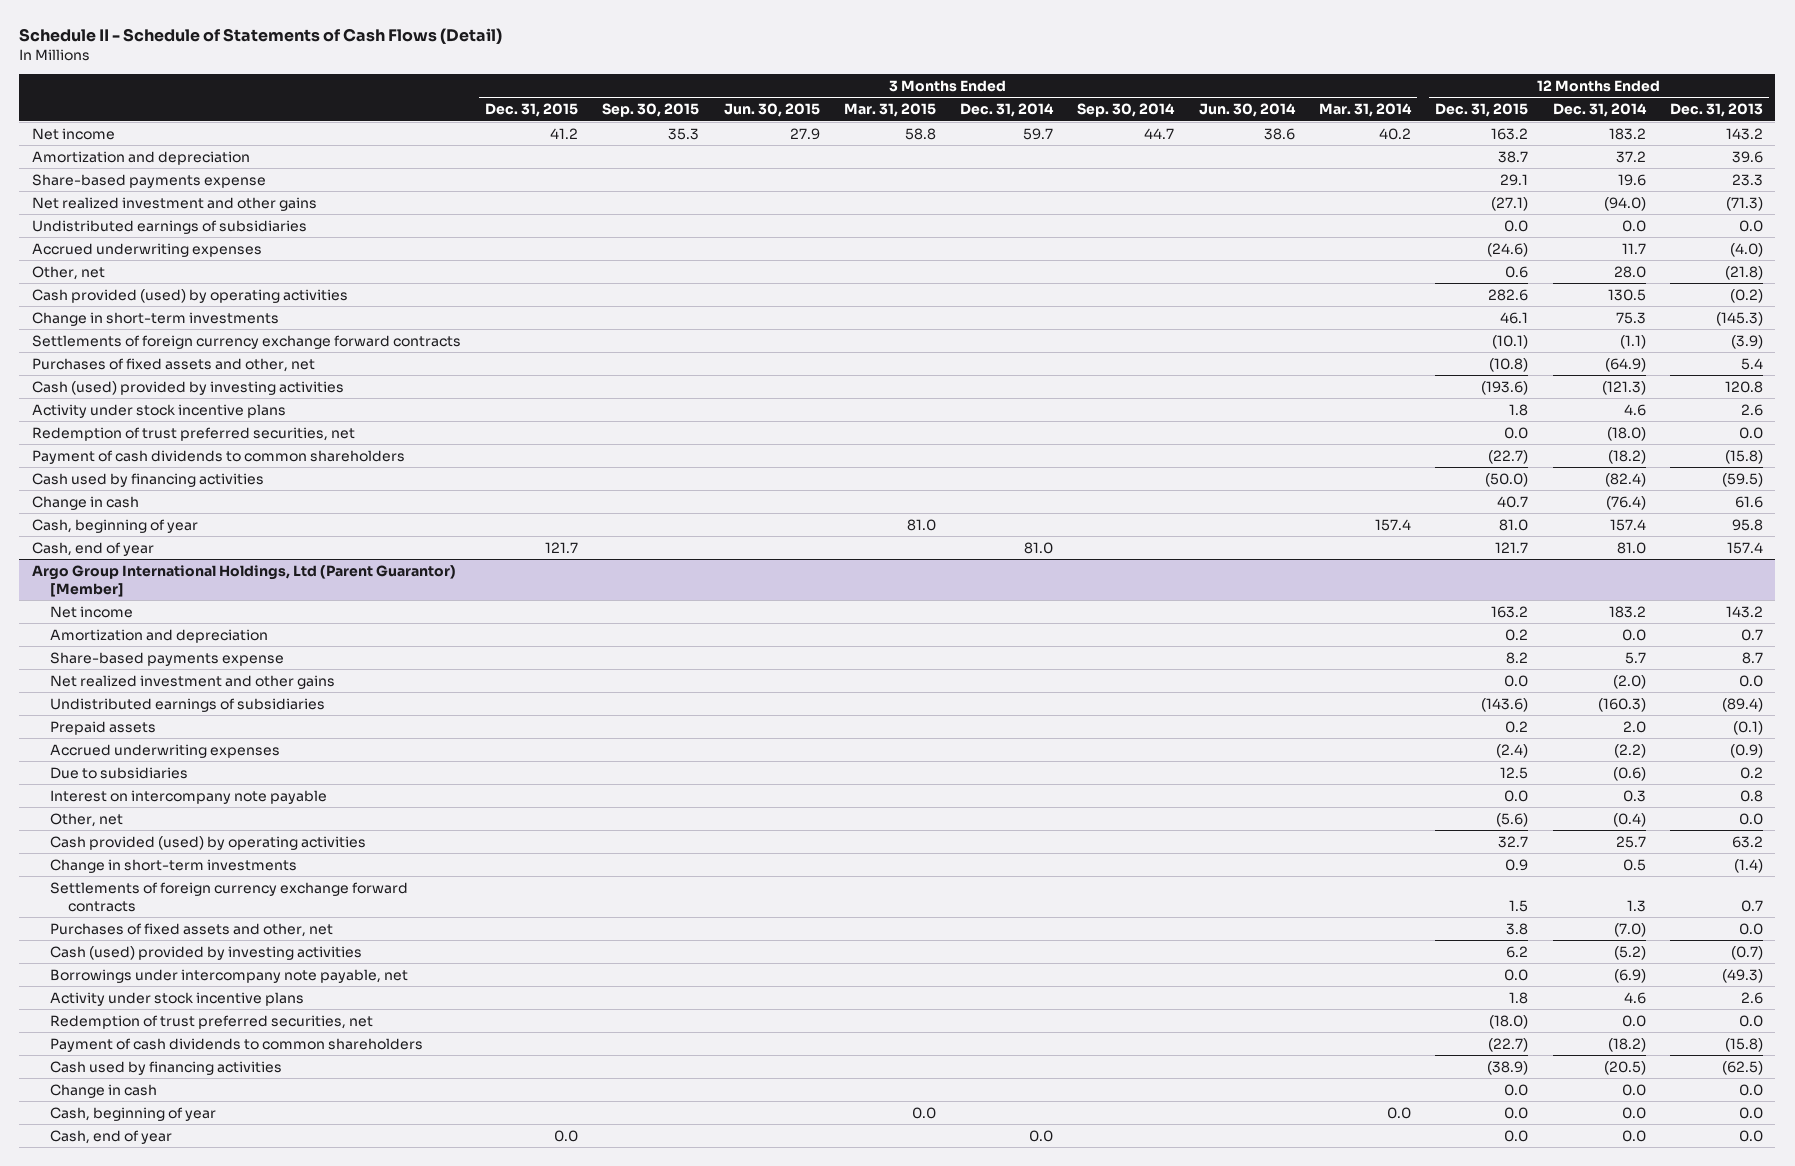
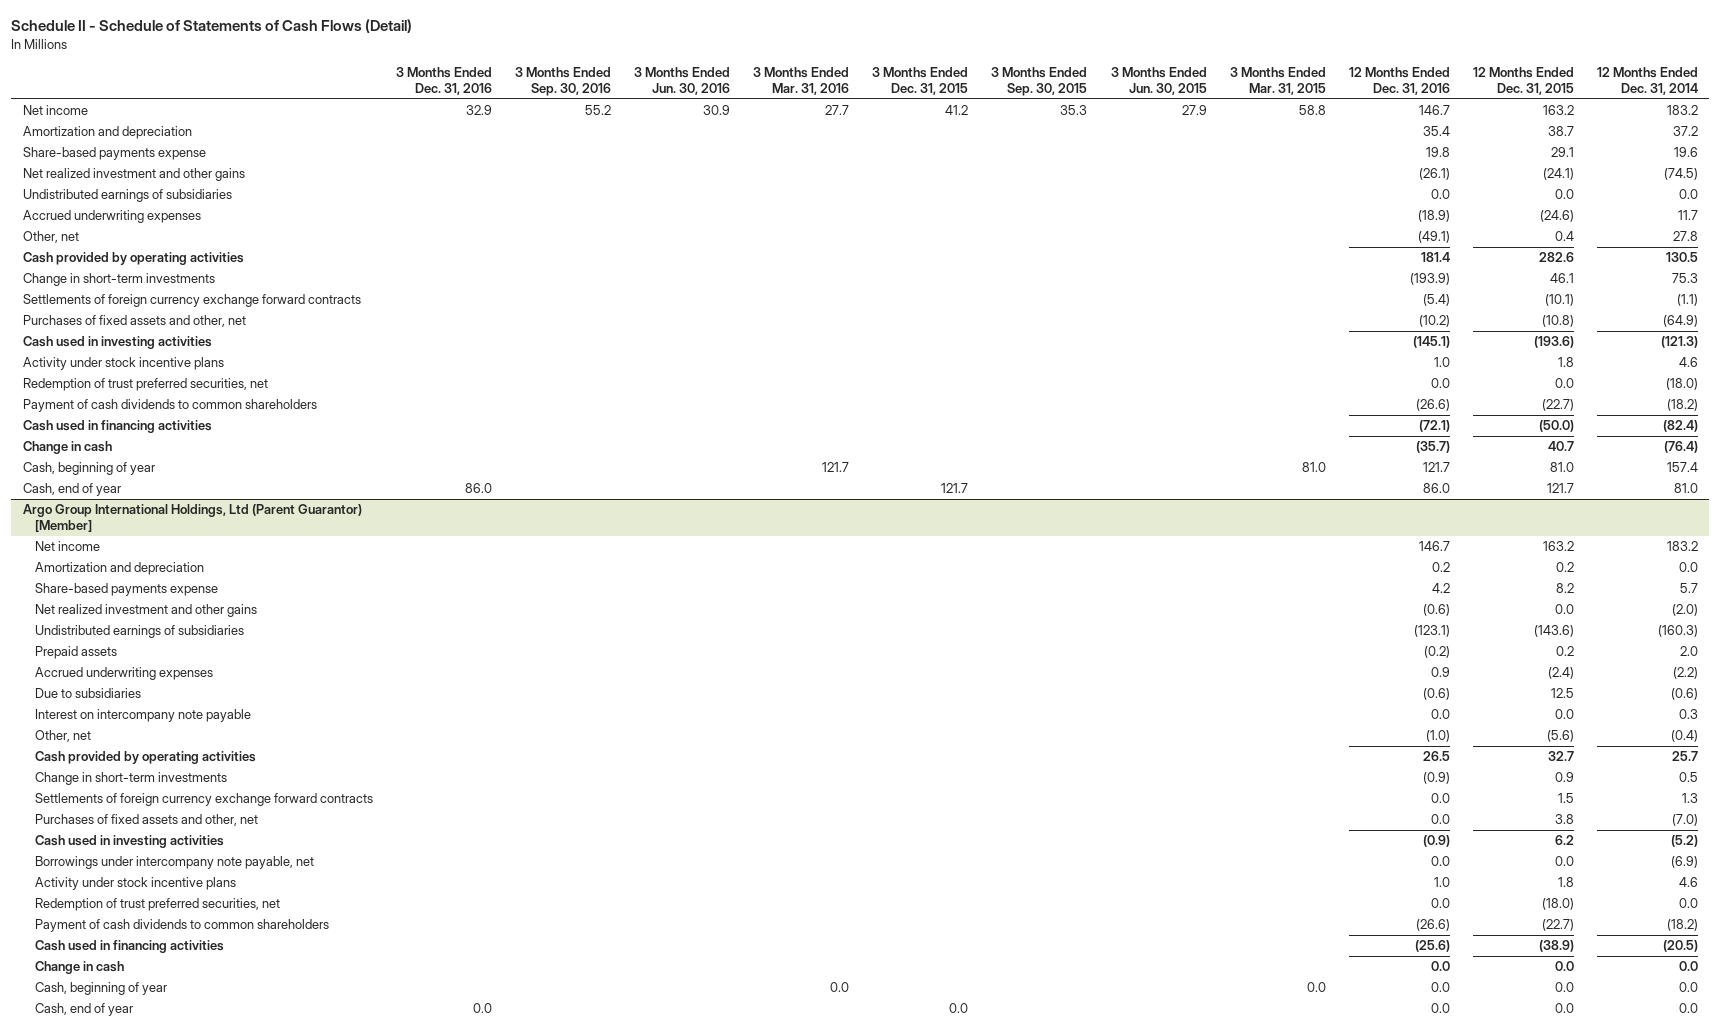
- | 3 Months Ended Dec. 31, 2015 | 3 Months Ended Sep. 30, 2015 | 3 Months Ended Jun. 30, 2015 | 3 Months Ended Mar. 31, 2015 | 3 Months Ended Dec. 31, 2014 | 3 Months Ended Sep. 30, 2014 | 3 Months Ended Jun. 30, 2014 | 3 Months Ended Mar. 31, 2014 | 12 Months Ended Dec. 31, 2015 | 12 Months Ended Dec. 31, 2014 | 12 Months Ended Dec. 31, 2013
+ | 3 Months Ended Dec. 31, 2016 | 3 Months Ended Sep. 30, 2016 | 3 Months Ended Jun. 30, 2016 | 3 Months Ended Mar. 31, 2016 | 3 Months Ended Dec. 31, 2015 | 3 Months Ended Sep. 30, 2015 | 3 Months Ended Jun. 30, 2015 | 3 Months Ended Mar. 31, 2015 | 12 Months Ended Dec. 31, 2016 | 12 Months Ended Dec. 31, 2015 | 12 Months Ended Dec. 31, 2014
- Net realized investment and other gains | | | | | | | | | (27.1) | (94.0) | (71.3)
+ Net realized investment and other gains | | | | | | | | | (26.1) | (24.1) | (74.5)
- Other, net | | | | | | | | | 0.6 | 28.0 | (21.8)
- Cash provided (used) by operating activities | | | | | | | | | 282.6 | 130.5 | (0.2)
+ Other, net | | | | | | | | | (49.1) | 0.4 | 27.8
+ Cash provided by operating activities | | | | | | | | | 181.4 | 282.6 | 130.5
- Cash (used) provided by investing activities | | | | | | | | | (193.6) | (121.3) | 120.8
+ Cash used in investing activities | | | | | | | | | (145.1) | (193.6) | (121.3)
- Cash used by financing activities | | | | | | | | | (50.0) | (82.4) | (59.5)
+ Cash used in financing activities | | | | | | | | | (72.1) | (50.0) | (82.4)
@ Argo Group International Holdings, Ltd (Parent Guarantor) [Member]
- Cash provided (used) by operating activities | | | | | | | | | 32.7 | 25.7 | 63.2
+ Cash provided by operating activities | | | | | | | | | 26.5 | 32.7 | 25.7
- Cash (used) provided by investing activities | | | | | | | | | 6.2 | (5.2) | (0.7)
+ Cash used in investing activities | | | | | | | | | (0.9) | 6.2 | (5.2)
- Cash used by financing activities | | | | | | | | | (38.9) | (20.5) | (62.5)
+ Cash used in financing activities | | | | | | | | | (25.6) | (38.9) | (20.5)

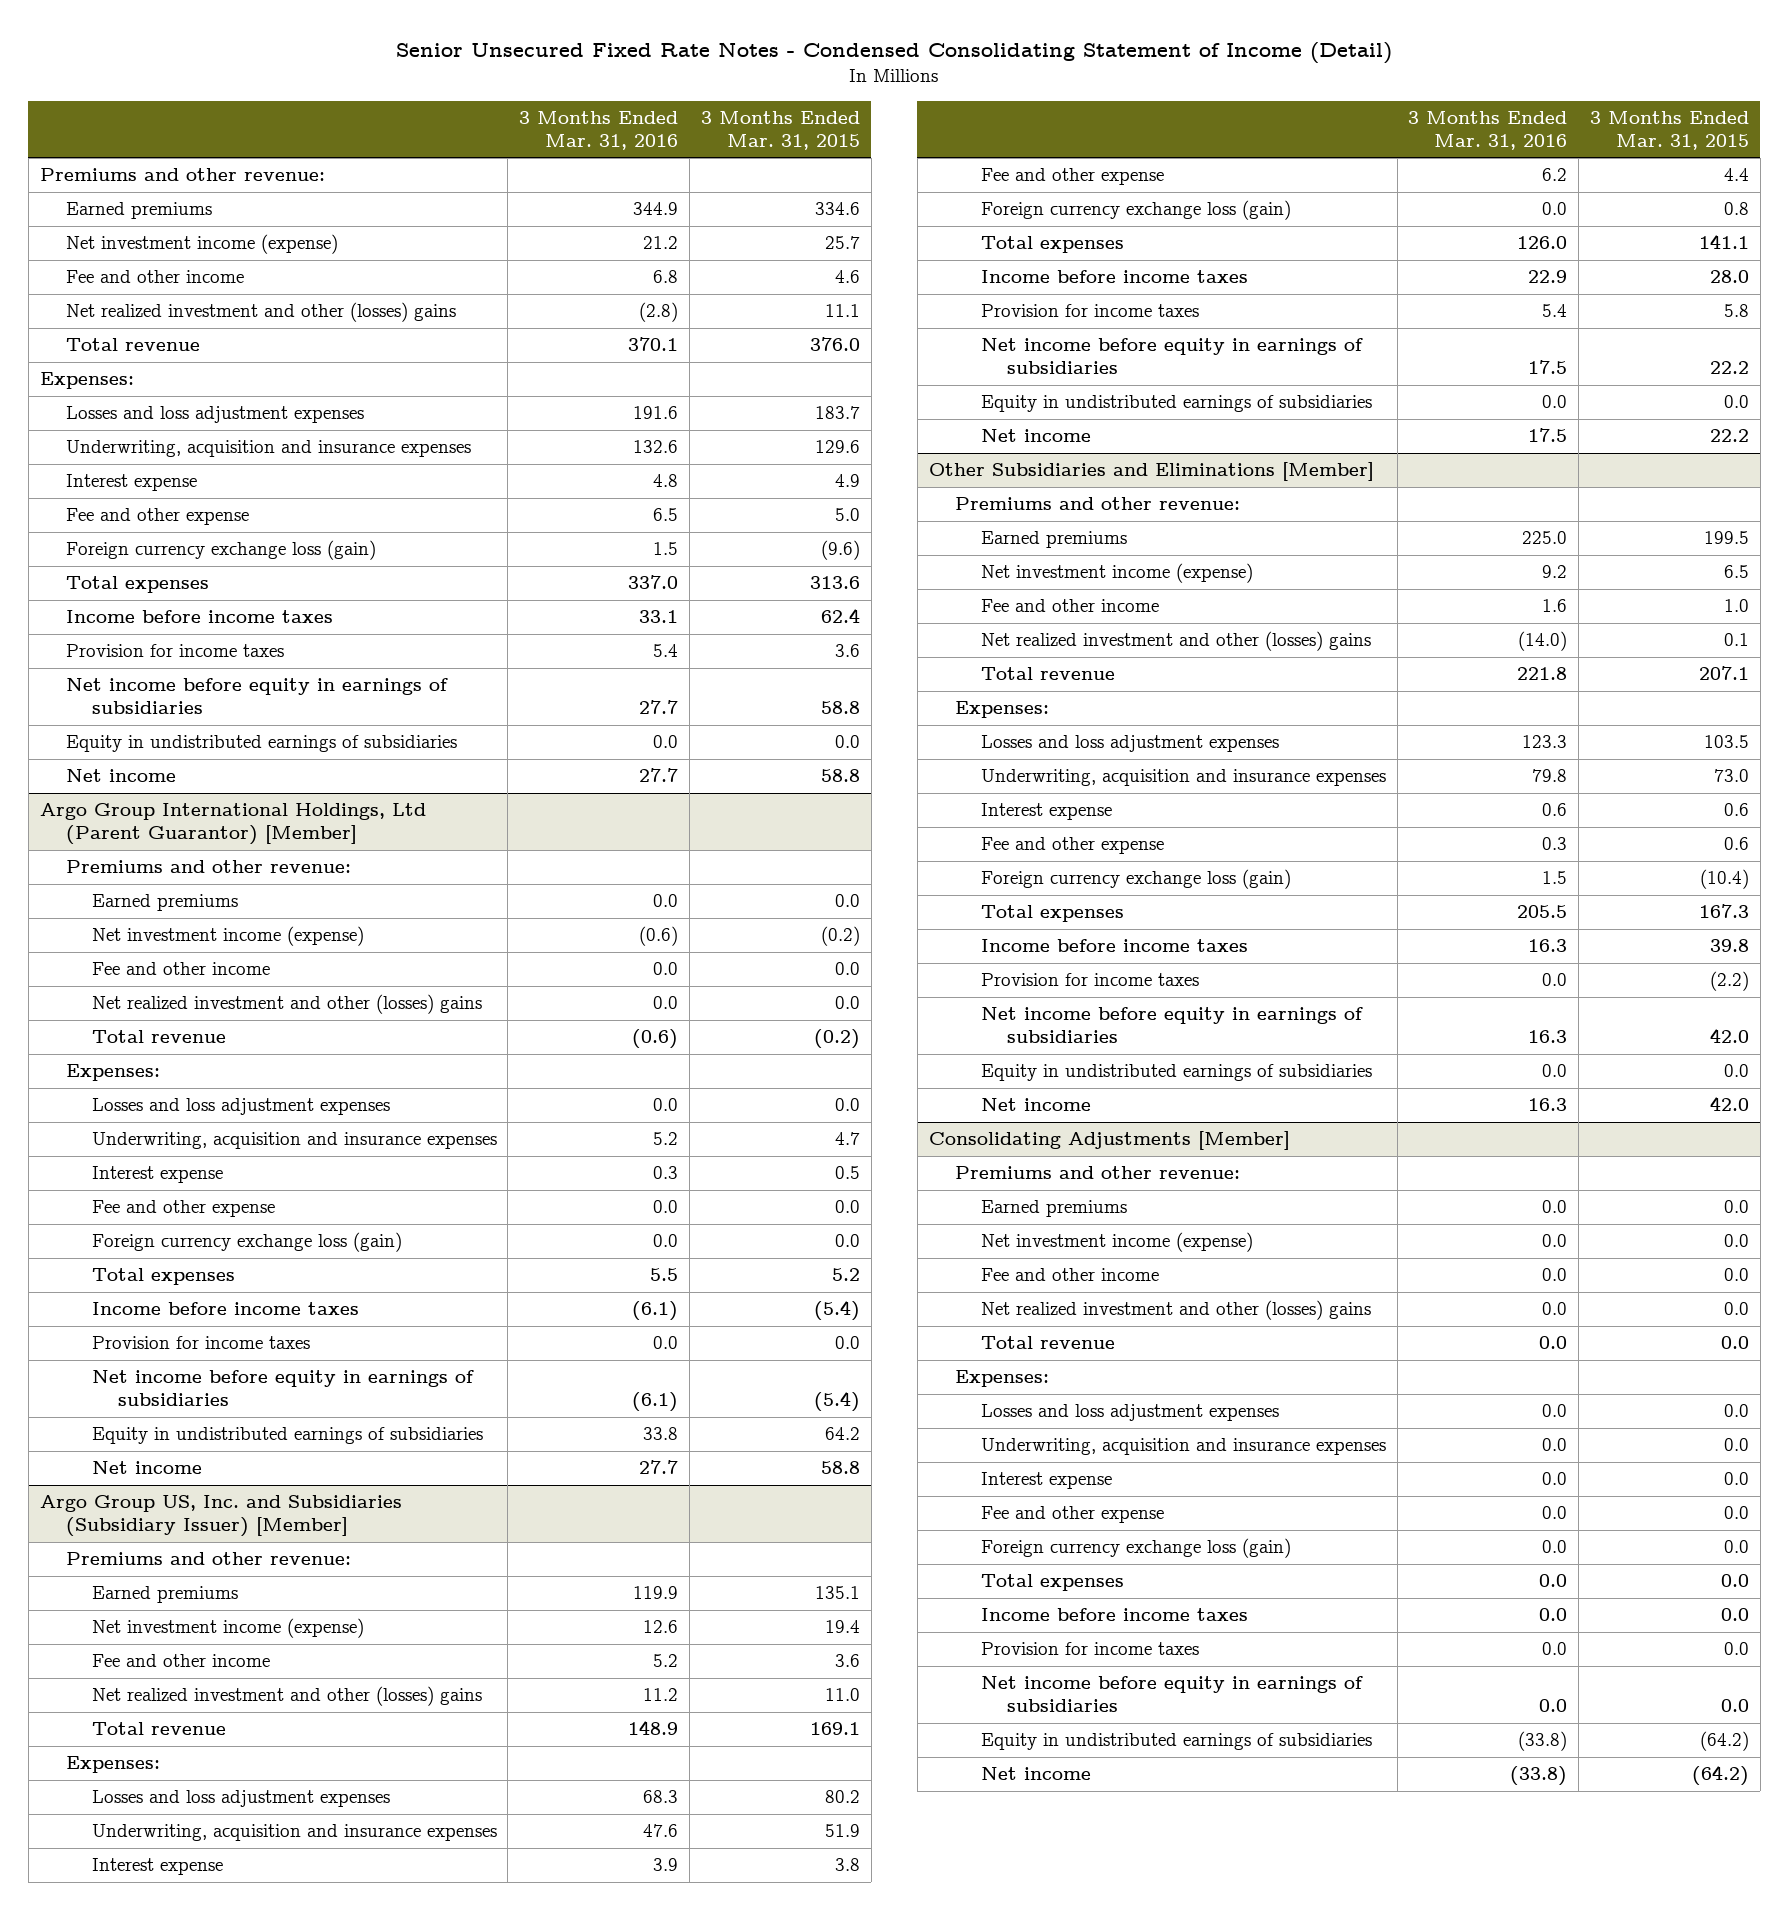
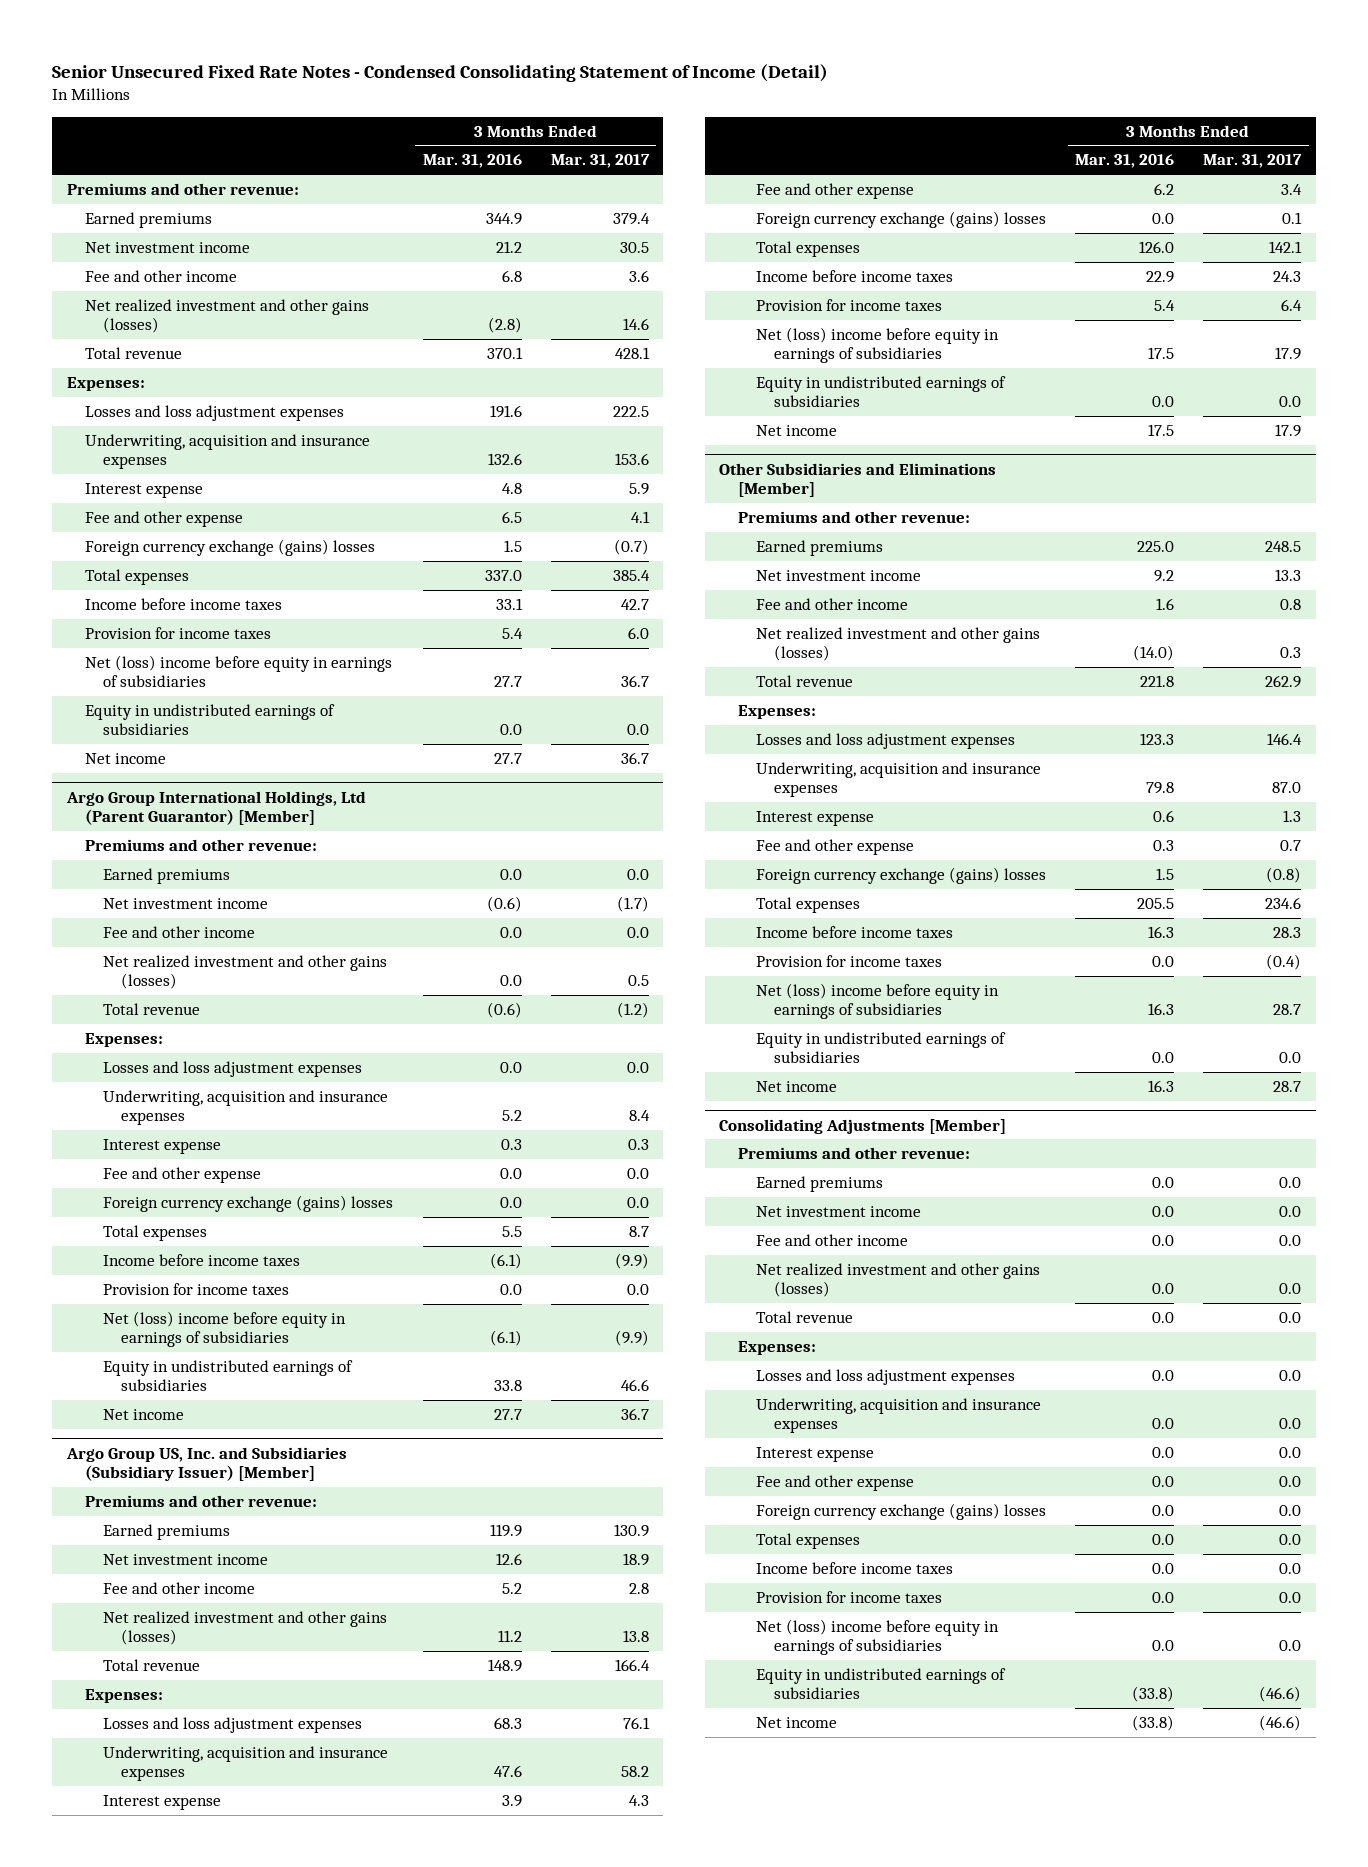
- | 3 Months Ended Mar. 31, 2016 | 3 Months Ended Mar. 31, 2015
+ | 3 Months Ended Mar. 31, 2016 | 3 Months Ended Mar. 31, 2017
- Net investment income (expense) | 21.2 | 25.7
+ Net investment income | 21.2 | 30.5
- Net realized investment and other (losses) gains | (2.8) | 11.1
+ Net realized investment and other gains (losses) | (2.8) | 14.6
- Foreign currency exchange loss (gain) | 1.5 | (9.6)
+ Foreign currency exchange (gains) losses | 1.5 | (0.7)
- Net income before equity in earnings of subsidiaries | 27.7 | 58.8
+ Net (loss) income before equity in earnings of subsidiaries | 27.7 | 36.7
@ Argo Group International Holdings, Ltd (Parent Guarantor) [Member]
- Net investment income (expense) | (0.6) | (0.2)
+ Net investment income | (0.6) | (1.7)
- Net realized investment and other (losses) gains | 0.0 | 0.0
+ Net realized investment and other gains (losses) | 0.0 | 0.5
- Foreign currency exchange loss (gain) | 0.0 | 0.0
+ Foreign currency exchange (gains) losses | 0.0 | 0.0
- Net income before equity in earnings of subsidiaries | (6.1) | (5.4)
+ Net (loss) income before equity in earnings of subsidiaries | (6.1) | (9.9)
@ Argo Group US, Inc. and Subsidiaries (Subsidiary Issuer) [Member]
- Net investment income (expense) | 12.6 | 19.4
+ Net investment income | 12.6 | 18.9
- Net realized investment and other (losses) gains | 11.2 | 11.0
+ Net realized investment and other gains (losses) | 11.2 | 13.8
- Foreign currency exchange loss (gain) | 0.0 | 0.8
+ Foreign currency exchange (gains) losses | 0.0 | 0.1
- Net income before equity in earnings of subsidiaries | 17.5 | 22.2
+ Net (loss) income before equity in earnings of subsidiaries | 17.5 | 17.9
@ Other Subsidiaries and Eliminations [Member]
- Net investment income (expense) | 9.2 | 6.5
+ Net investment income | 9.2 | 13.3
- Net realized investment and other (losses) gains | (14.0) | 0.1
+ Net realized investment and other gains (losses) | (14.0) | 0.3
- Foreign currency exchange loss (gain) | 1.5 | (10.4)
+ Foreign currency exchange (gains) losses | 1.5 | (0.8)
- Net income before equity in earnings of subsidiaries | 16.3 | 42.0
+ Net (loss) income before equity in earnings of subsidiaries | 16.3 | 28.7
@ Consolidating Adjustments [Member]
- Net investment income (expense) | 0.0 | 0.0
+ Net investment income | 0.0 | 0.0
- Net realized investment and other (losses) gains | 0.0 | 0.0
+ Net realized investment and other gains (losses) | 0.0 | 0.0
- Foreign currency exchange loss (gain) | 0.0 | 0.0
+ Foreign currency exchange (gains) losses | 0.0 | 0.0
- Net income before equity in earnings of subsidiaries | 0.0 | 0.0
+ Net (loss) income before equity in earnings of subsidiaries | 0.0 | 0.0

